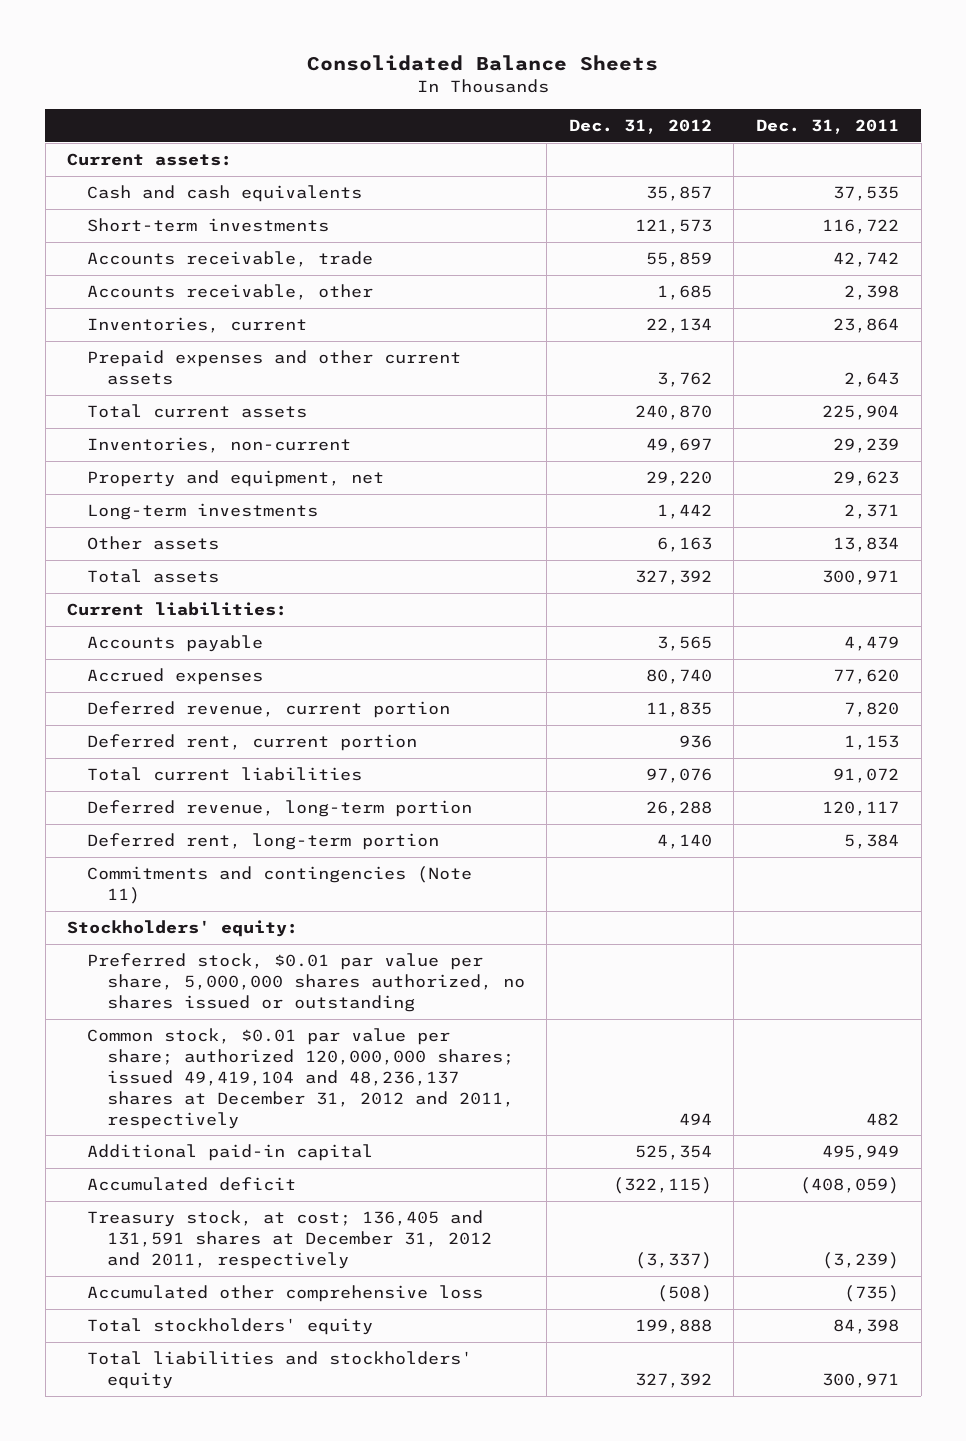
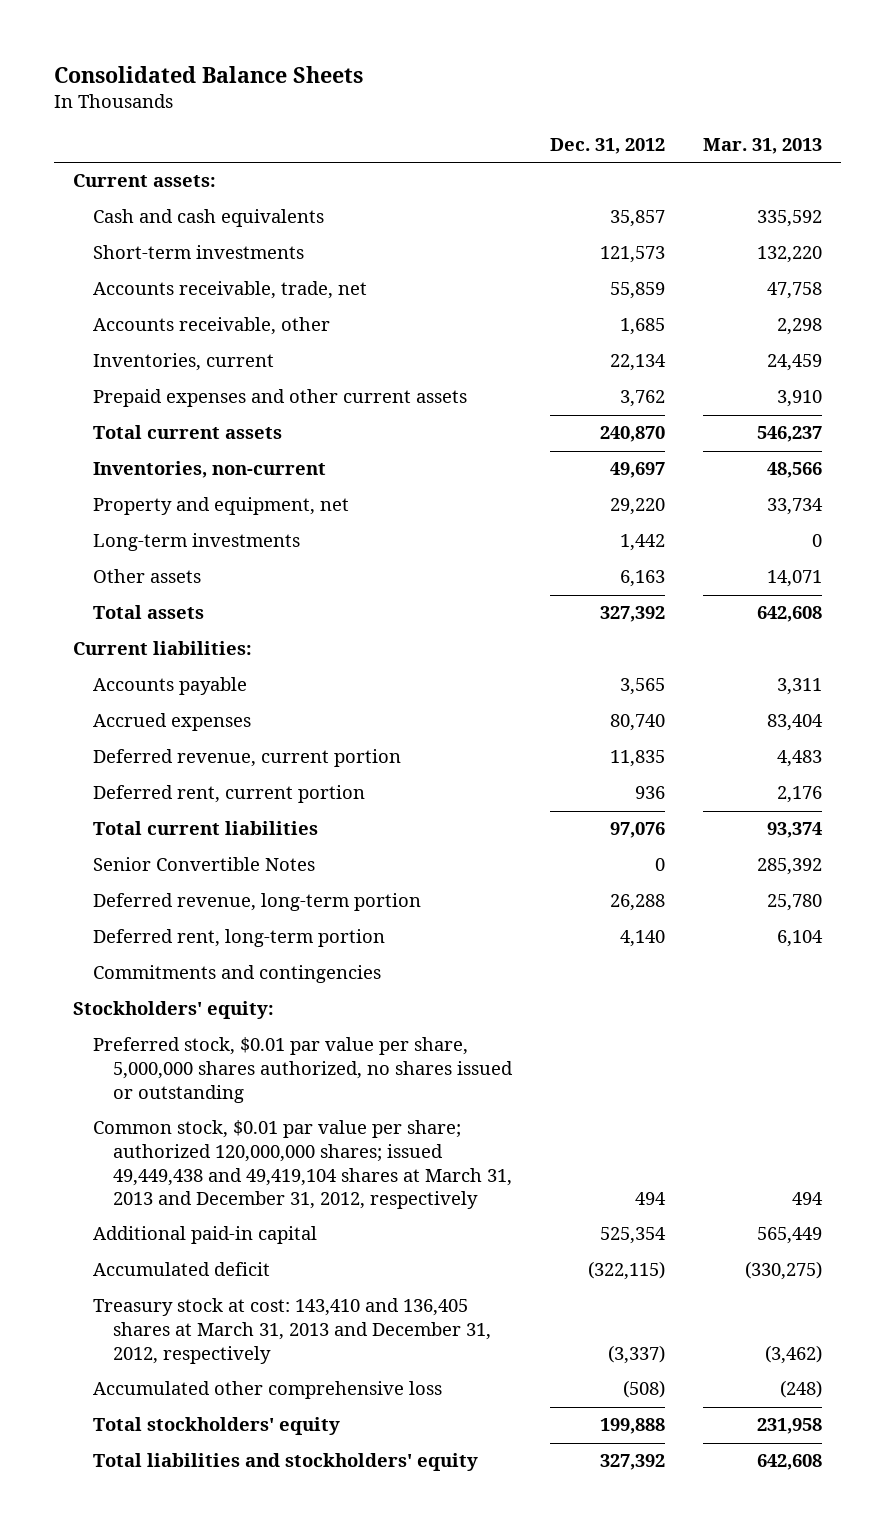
- | Dec. 31, 2012 | Dec. 31, 2011
+ | Dec. 31, 2012 | Mar. 31, 2013
- Accounts receivable, trade | 55,859 | 42,742
+ Accounts receivable, trade, net | 55,859 | 47,758
+ Senior Convertible Notes | 0 | 285,392
- Commitments and contingencies (Note 11)
+ Commitments and contingencies
- Common stock, $0.01 par value per share; authorized 120,000,000 shares; issued 49,419,104 and 48,236,137 shares at December 31, 2012 and 2011, respectively | 494 | 482
+ Common stock, $0.01 par value per share; authorized 120,000,000 shares; issued 49,449,438 and 49,419,104 shares at March 31, 2013 and December 31, 2012, respectively | 494 | 494
- Treasury stock, at cost; 136,405 and 131,591 shares at December 31, 2012 and 2011, respectively | (3,337) | (3,239)
+ Treasury stock at cost: 143,410 and 136,405 shares at March 31, 2013 and December 31, 2012, respectively | (3,337) | (3,462)

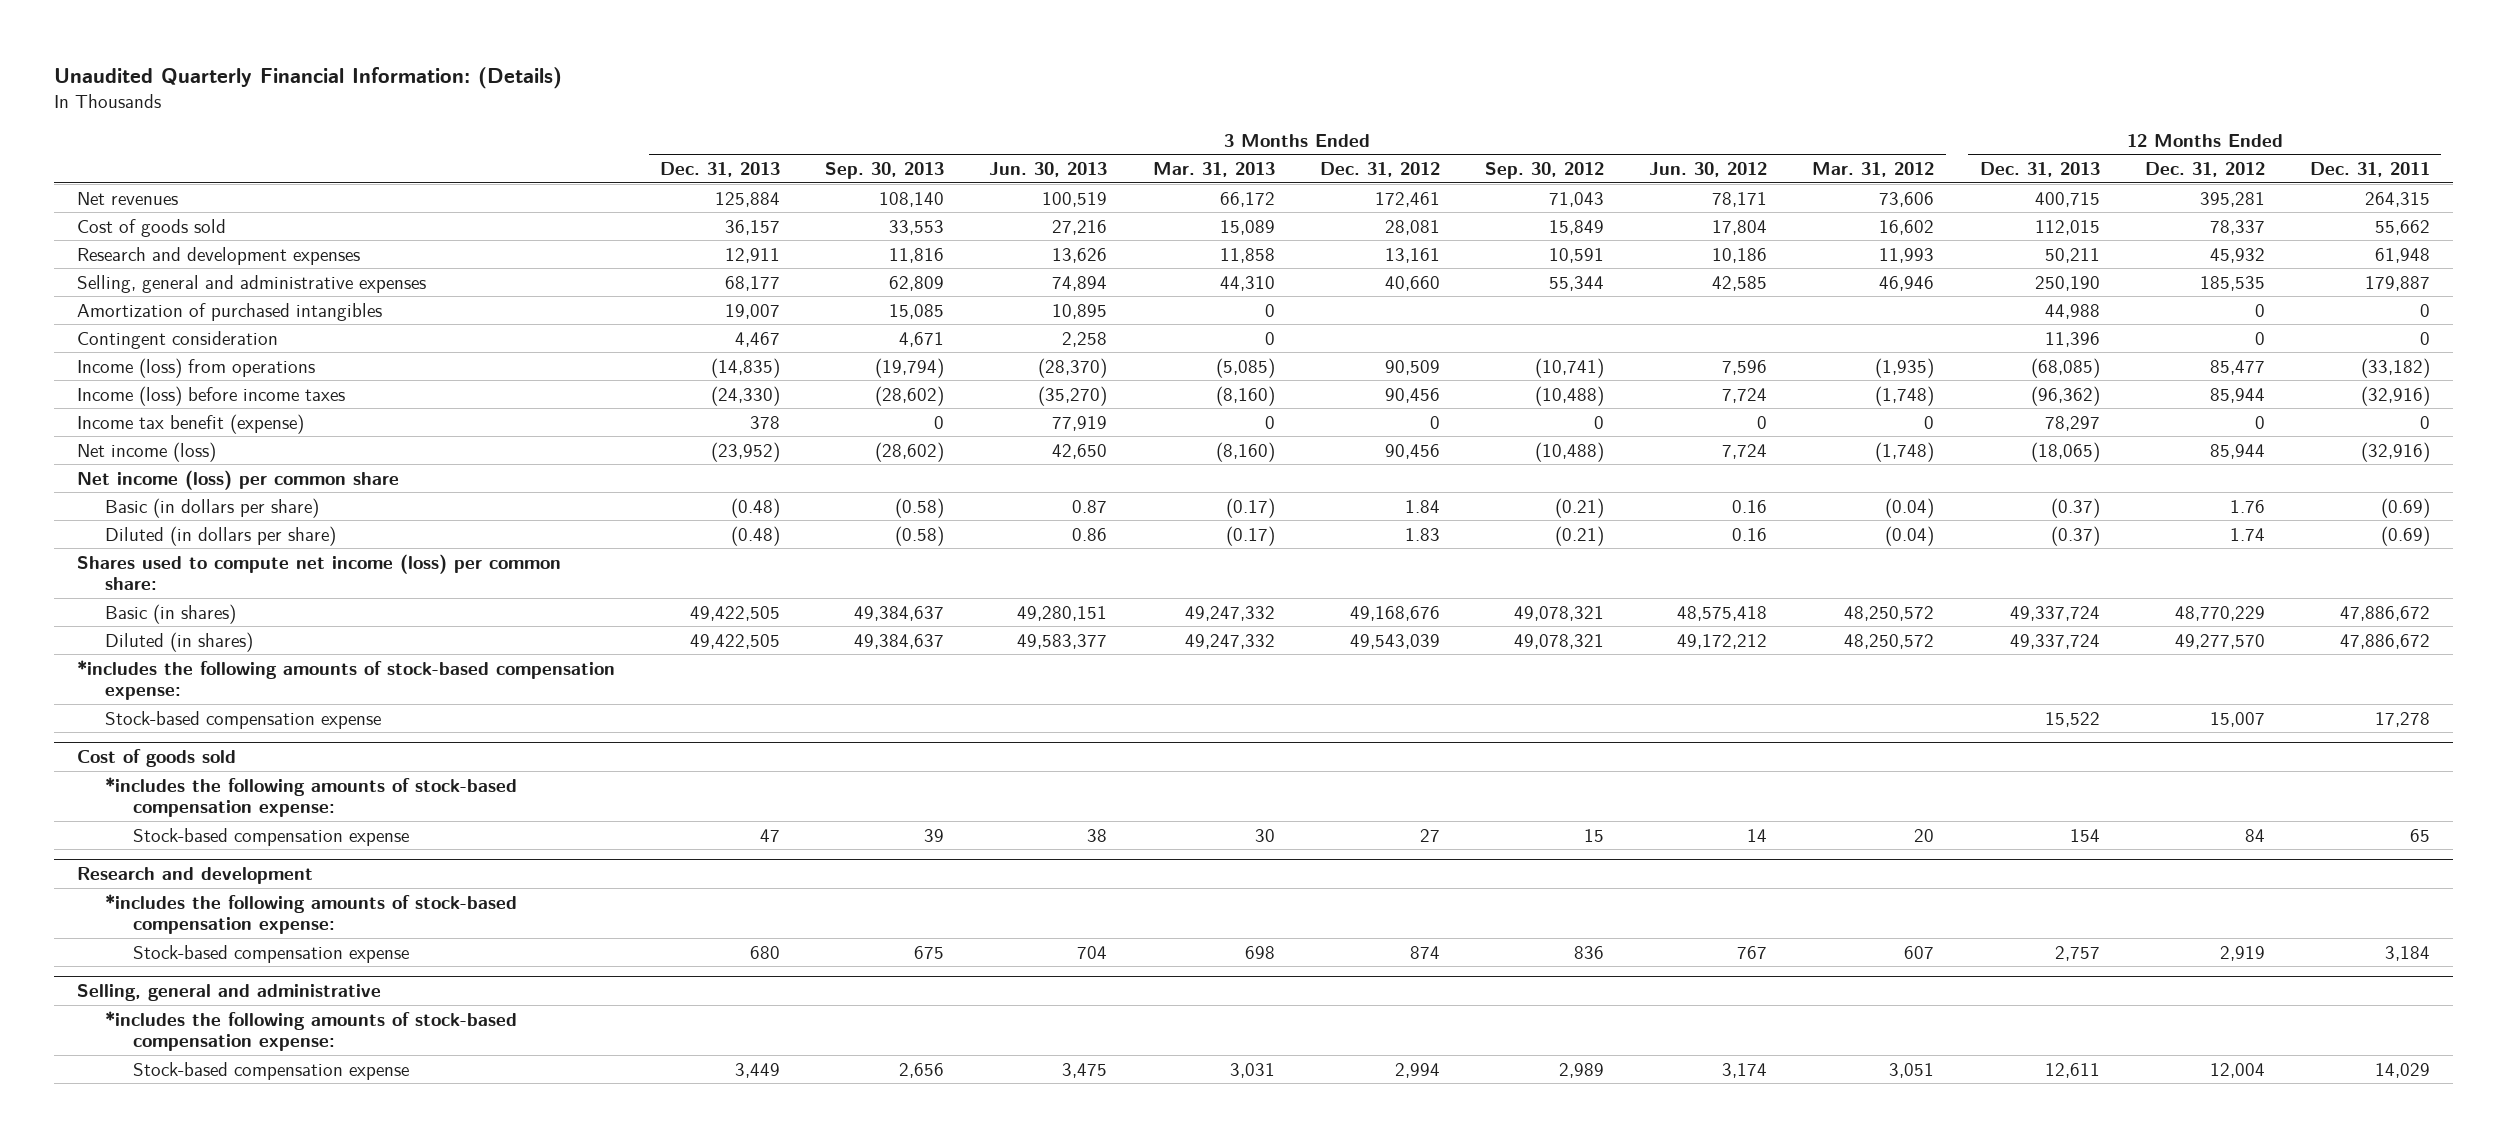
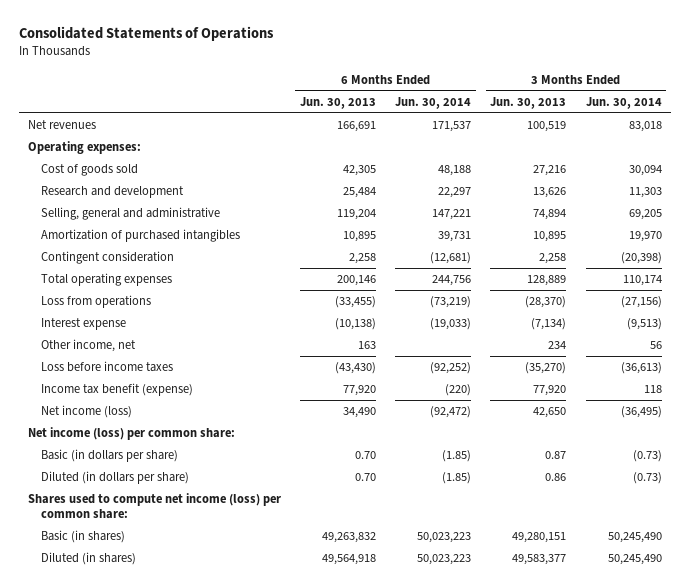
- Unaudited Quarterly Financial Information: (Details)
+ Consolidated Statements of Operations
- | 3 Months Ended Dec. 31, 2013 | 3 Months Ended Sep. 30, 2013 | 3 Months Ended Jun. 30, 2013 | 3 Months Ended Mar. 31, 2013 | 3 Months Ended Dec. 31, 2012 | 3 Months Ended Sep. 30, 2012 | 3 Months Ended Jun. 30, 2012 | 3 Months Ended Mar. 31, 2012 | 12 Months Ended Dec. 31, 2013 | 12 Months Ended Dec. 31, 2012 | 12 Months Ended Dec. 31, 2011
+ | 6 Months Ended Jun. 30, 2013 | 6 Months Ended Jun. 30, 2014 | 3 Months Ended Jun. 30, 2013 | 3 Months Ended Jun. 30, 2014
+ Operating expenses:
- Research and development expenses | 12,911 | 11,816 | 13,626 | 11,858 | 13,161 | 10,591 | 10,186 | 11,993 | 50,211 | 45,932 | 61,948
- Selling, general and administrative expenses | 68,177 | 62,809 | 74,894 | 44,310 | 40,660 | 55,344 | 42,585 | 46,946 | 250,190 | 185,535 | 179,887
+ Research and development | 25,484 | 22,297 | 13,626 | 11,303
+ Selling, general and administrative | 119,204 | 147,221 | 74,894 | 69,205
- Income (loss) from operations | (14,835) | (19,794) | (28,370) | (5,085) | 90,509 | (10,741) | 7,596 | (1,935) | (68,085) | 85,477 | (33,182)
- Income (loss) before income taxes | (24,330) | (28,602) | (35,270) | (8,160) | 90,456 | (10,488) | 7,724 | (1,748) | (96,362) | 85,944 | (32,916)
- Income tax benefit (expense) | 378 | 0 | 77,919 | 0 | 0 | 0 | 0 | 0 | 78,297 | 0 | 0
+ Total operating expenses | 200,146 | 244,756 | 128,889 | 110,174
+ Loss from operations | (33,455) | (73,219) | (28,370) | (27,156)
+ Interest expense | (10,138) | (19,033) | (7,134) | (9,513)
+ Other income, net | 163 | | 234 | 56
+ Loss before income taxes | (43,430) | (92,252) | (35,270) | (36,613)
+ Income tax benefit (expense) | 77,920 | (220) | 77,920 | 118
- Net income (loss) per common share
+ Net income (loss) per common share:
- *includes the following amounts of stock-based compensation expense:
- Stock-based compensation expense | | | | | | | | | 15,522 | 15,007 | 17,278
- Cost of goods sold
- *includes the following amounts of stock-based compensation expense:
- Stock-based compensation expense | 47 | 39 | 38 | 30 | 27 | 15 | 14 | 20 | 154 | 84 | 65
- Research and development
- *includes the following amounts of stock-based compensation expense:
- Stock-based compensation expense | 680 | 675 | 704 | 698 | 874 | 836 | 767 | 607 | 2,757 | 2,919 | 3,184
- Selling, general and administrative
- *includes the following amounts of stock-based compensation expense:
- Stock-based compensation expense | 3,449 | 2,656 | 3,475 | 3,031 | 2,994 | 2,989 | 3,174 | 3,051 | 12,611 | 12,004 | 14,029

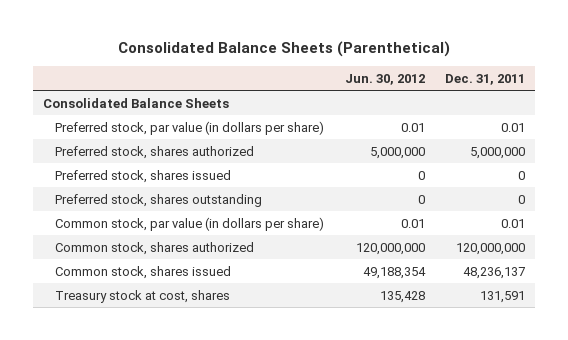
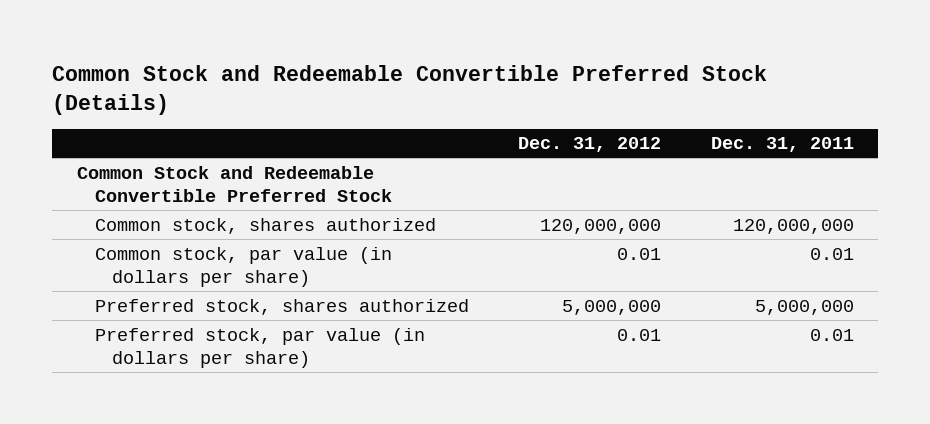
- Consolidated Balance Sheets (Parenthetical)
+ Common Stock and Redeemable Convertible Preferred Stock (Details)
- | Jun. 30, 2012 | Dec. 31, 2011
+ | Dec. 31, 2012 | Dec. 31, 2011
- Consolidated Balance Sheets
- Preferred stock, shares issued | 0 | 0
- Preferred stock, shares outstanding | 0 | 0
+ Common Stock and Redeemable Convertible Preferred Stock
- Common stock, shares issued | 49,188,354 | 48,236,137
- Treasury stock at cost, shares | 135,428 | 131,591
moved down: Common stock, par value (in dollars per share) | 0.01 | 0.01
moved down: Preferred stock, shares authorized | 5,000,000 | 5,000,000
moved down: Preferred stock, par value (in dollars per share) | 0.01 | 0.01

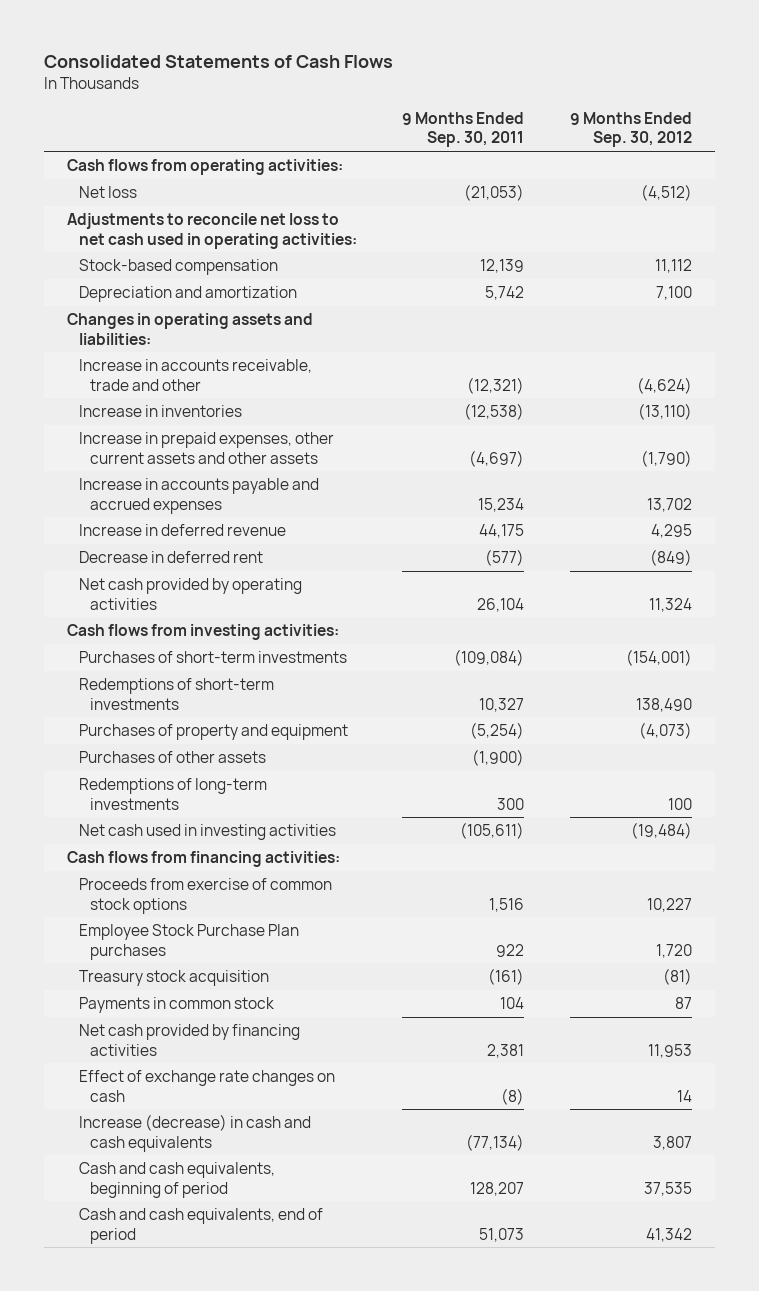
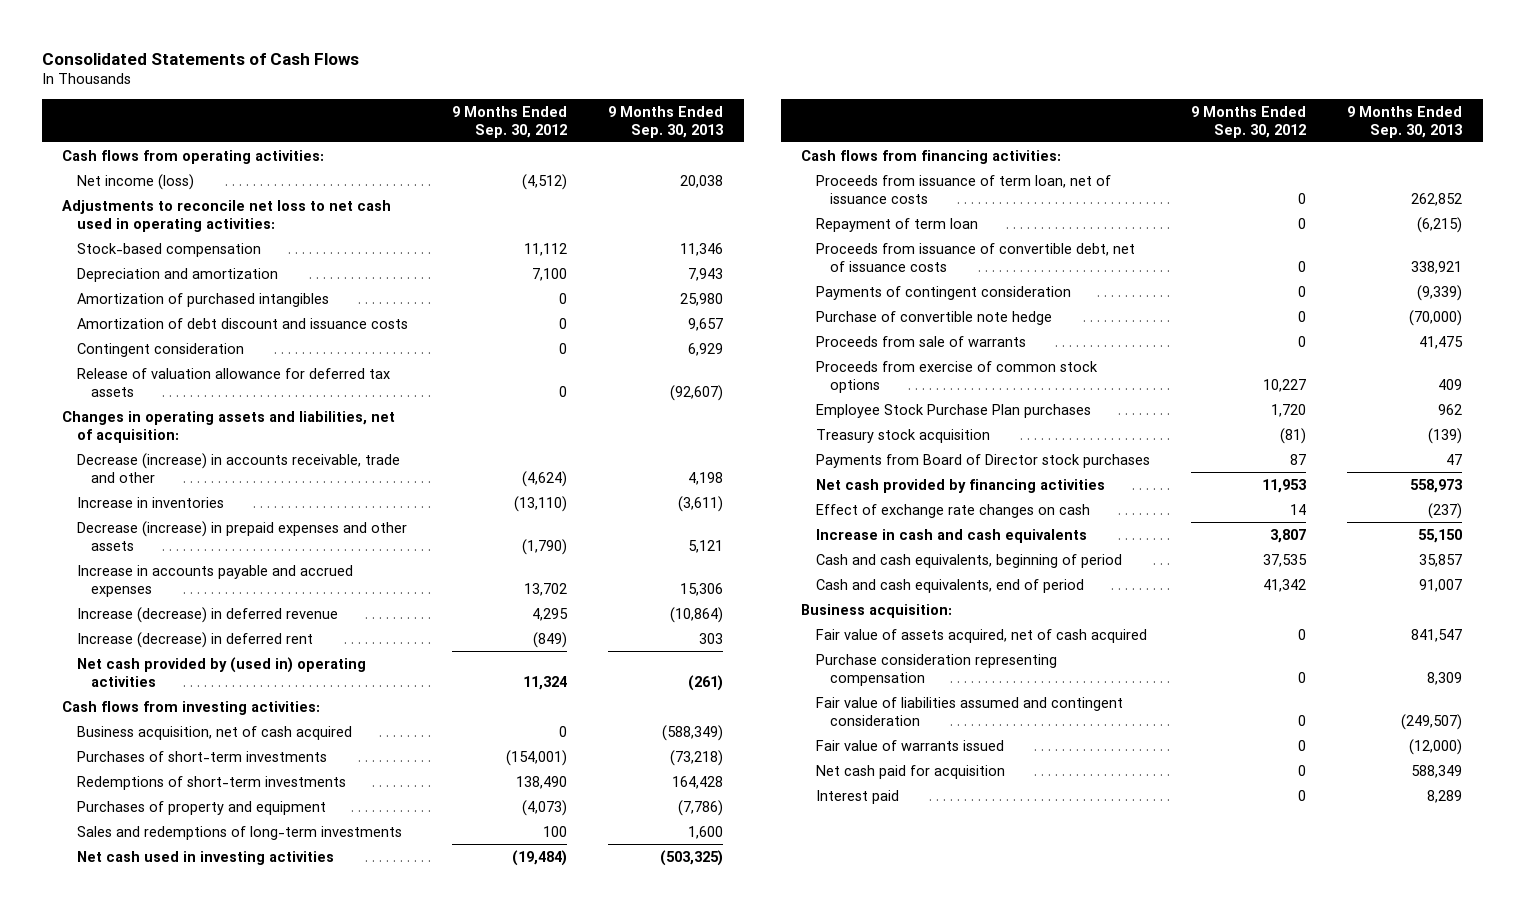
- | 9 Months Ended Sep. 30, 2011 | 9 Months Ended Sep. 30, 2012
+ | 9 Months Ended Sep. 30, 2012 | 9 Months Ended Sep. 30, 2013
- Net loss | (21,053) | (4,512)
+ Net income (loss) | (4,512) | 20,038
- Changes in operating assets and liabilities:
- Increase in accounts receivable, trade and other | (12,321) | (4,624)
+ Amortization of purchased intangibles | 0 | 25,980
+ Amortization of debt discount and issuance costs | 0 | 9,657
+ Contingent consideration | 0 | 6,929
+ Release of valuation allowance for deferred tax assets | 0 | (92,607)
+ Changes in operating assets and liabilities, net of acquisition:
+ Decrease (increase) in accounts receivable, trade and other | (4,624) | 4,198
- Increase in prepaid expenses, other current assets and other assets | (4,697) | (1,790)
+ Decrease (increase) in prepaid expenses and other assets | (1,790) | 5,121
- Increase in deferred revenue | 44,175 | 4,295
- Decrease in deferred rent | (577) | (849)
- Net cash provided by operating activities | 26,104 | 11,324
+ Increase (decrease) in deferred revenue | 4,295 | (10,864)
+ Increase (decrease) in deferred rent | (849) | 303
+ Net cash provided by (used in) operating activities | 11,324 | (261)
+ Business acquisition, net of cash acquired | 0 | (588,349)
- Purchases of other assets | (1,900) |
- Redemptions of long-term investments | 300 | 100
+ Sales and redemptions of long-term investments | 100 | 1,600
+ Proceeds from issuance of term loan, net of issuance costs | 0 | 262,852
+ Repayment of term loan | 0 | (6,215)
+ Proceeds from issuance of convertible debt, net of issuance costs | 0 | 338,921
+ Payments of contingent consideration | 0 | (9,339)
+ Purchase of convertible note hedge | 0 | (70,000)
+ Proceeds from sale of warrants | 0 | 41,475
- Payments in common stock | 104 | 87
+ Payments from Board of Director stock purchases | 87 | 47
- Increase (decrease) in cash and cash equivalents | (77,134) | 3,807
+ Increase in cash and cash equivalents | 3,807 | 55,150
+ Business acquisition:
+ Fair value of assets acquired, net of cash acquired | 0 | 841,547
+ Purchase consideration representing compensation | 0 | 8,309
+ Fair value of liabilities assumed and contingent consideration | 0 | (249,507)
+ Fair value of warrants issued | 0 | (12,000)
+ Net cash paid for acquisition | 0 | 588,349
+ Interest paid | 0 | 8,289

